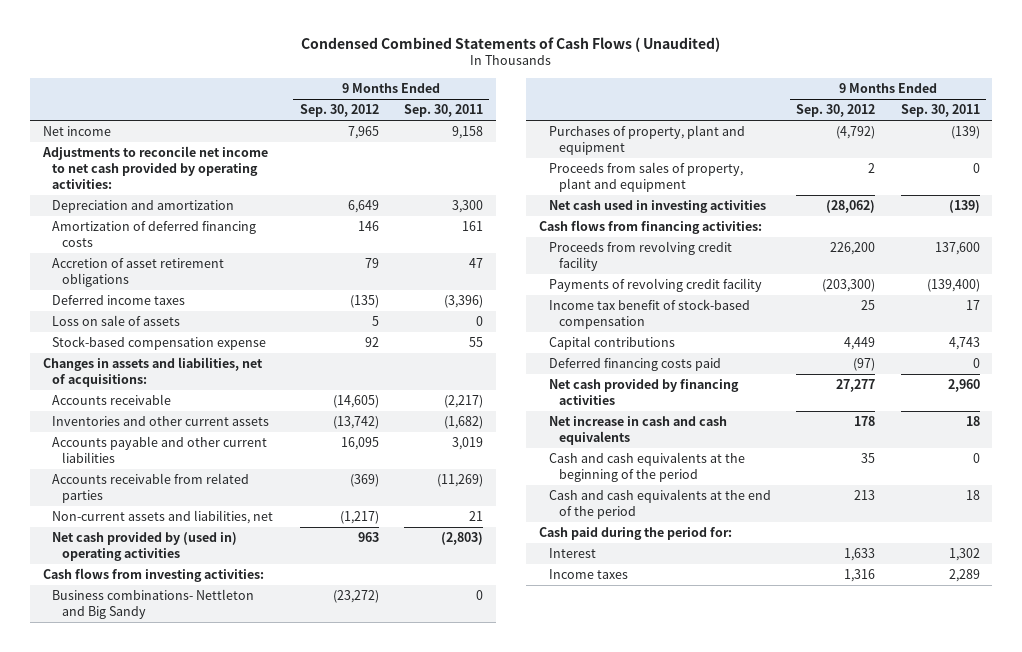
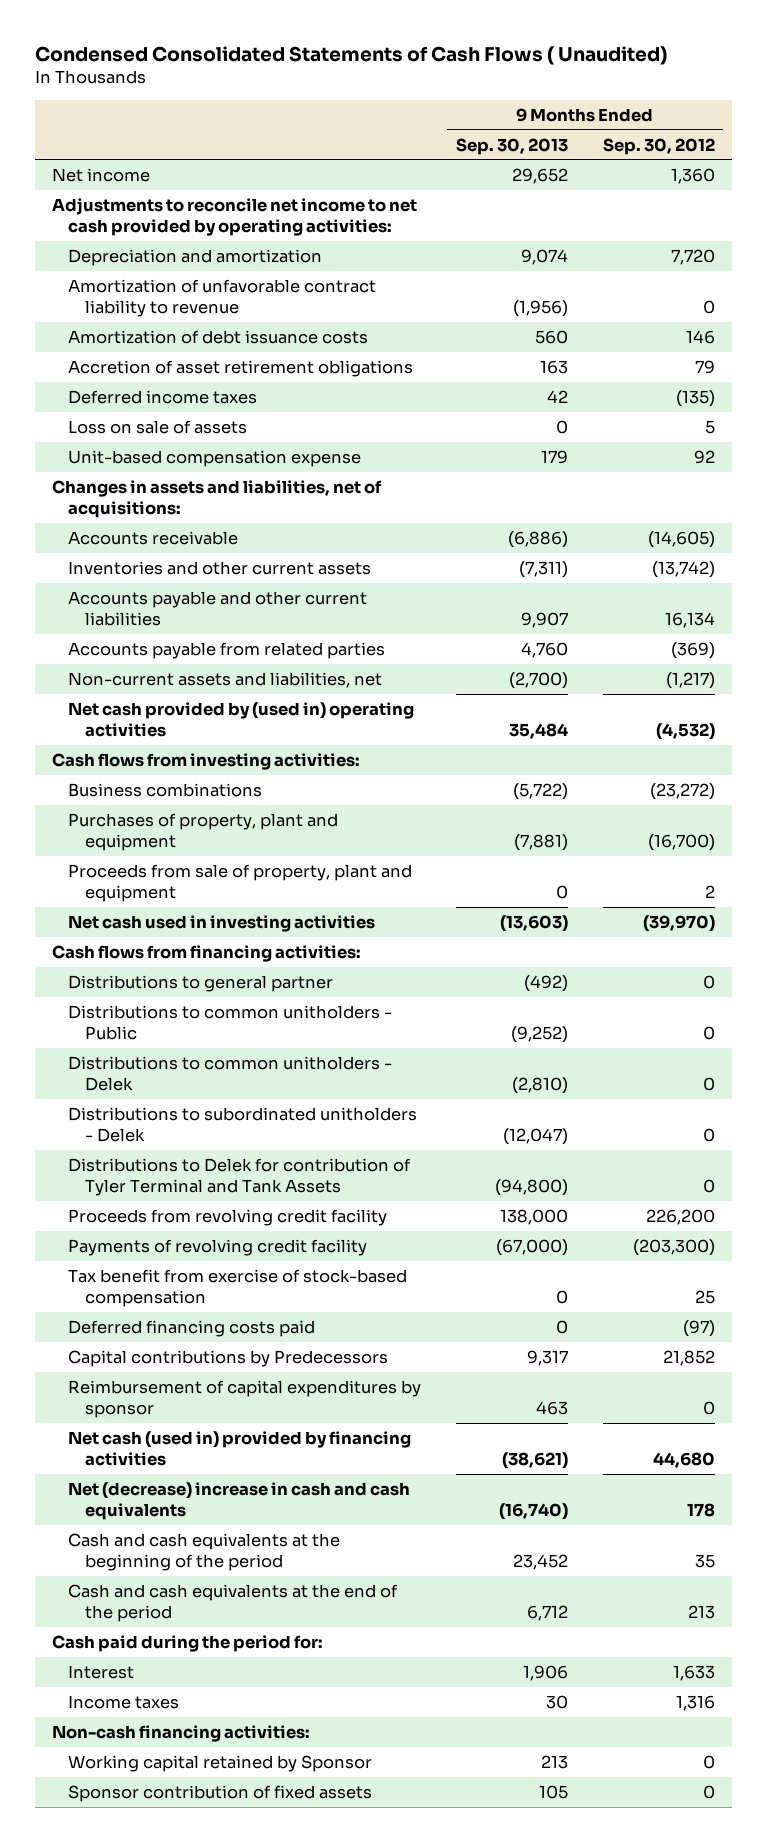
- Condensed Combined Statements of Cash Flows ( Unaudited)
+ Condensed Consolidated Statements of Cash Flows ( Unaudited)
- | 9 Months Ended Sep. 30, 2012 | 9 Months Ended Sep. 30, 2011
+ | 9 Months Ended Sep. 30, 2013 | 9 Months Ended Sep. 30, 2012
- Net income | 7,965 | 9,158
+ Net income | 29,652 | 1,360
- Depreciation and amortization | 6,649 | 3,300
- Amortization of deferred financing costs | 146 | 161
+ Depreciation and amortization | 9,074 | 7,720
+ Amortization of unfavorable contract liability to revenue | (1,956) | 0
+ Amortization of debt issuance costs | 560 | 146
- Stock-based compensation expense | 92 | 55
+ Unit-based compensation expense | 179 | 92
- Accounts payable and other current liabilities | 16,095 | 3,019
- Accounts receivable from related parties | (369) | (11,269)
+ Accounts payable and other current liabilities | 9,907 | 16,134
+ Accounts payable from related parties | 4,760 | (369)
- Net cash provided by (used in) operating activities | 963 | (2,803)
+ Net cash provided by (used in) operating activities | 35,484 | (4,532)
- Business combinations- Nettleton and Big Sandy | (23,272) | 0
- Purchases of property, plant and equipment | (4,792) | (139)
- Proceeds from sales of property, plant and equipment | 2 | 0
- Net cash used in investing activities | (28,062) | (139)
+ Business combinations | (5,722) | (23,272)
+ Purchases of property, plant and equipment | (7,881) | (16,700)
+ Proceeds from sale of property, plant and equipment | 0 | 2
+ Net cash used in investing activities | (13,603) | (39,970)
+ Distributions to general partner | (492) | 0
+ Distributions to common unitholders - Public | (9,252) | 0
+ Distributions to common unitholders - Delek | (2,810) | 0
+ Distributions to subordinated unitholders - Delek | (12,047) | 0
+ Distributions to Delek for contribution of Tyler Terminal and Tank Assets | (94,800) | 0
- Income tax benefit of stock-based compensation | 25 | 17
- Capital contributions | 4,449 | 4,743
+ Tax benefit from exercise of stock-based compensation | 0 | 25
- Net cash provided by financing activities | 27,277 | 2,960
- Net increase in cash and cash equivalents | 178 | 18
+ Capital contributions by Predecessors | 9,317 | 21,852
+ Reimbursement of capital expenditures by sponsor | 463 | 0
+ Net cash (used in) provided by financing activities | (38,621) | 44,680
+ Net (decrease) increase in cash and cash equivalents | (16,740) | 178
+ Non-cash financing activities:
+ Working capital retained by Sponsor | 213 | 0
+ Sponsor contribution of fixed assets | 105 | 0

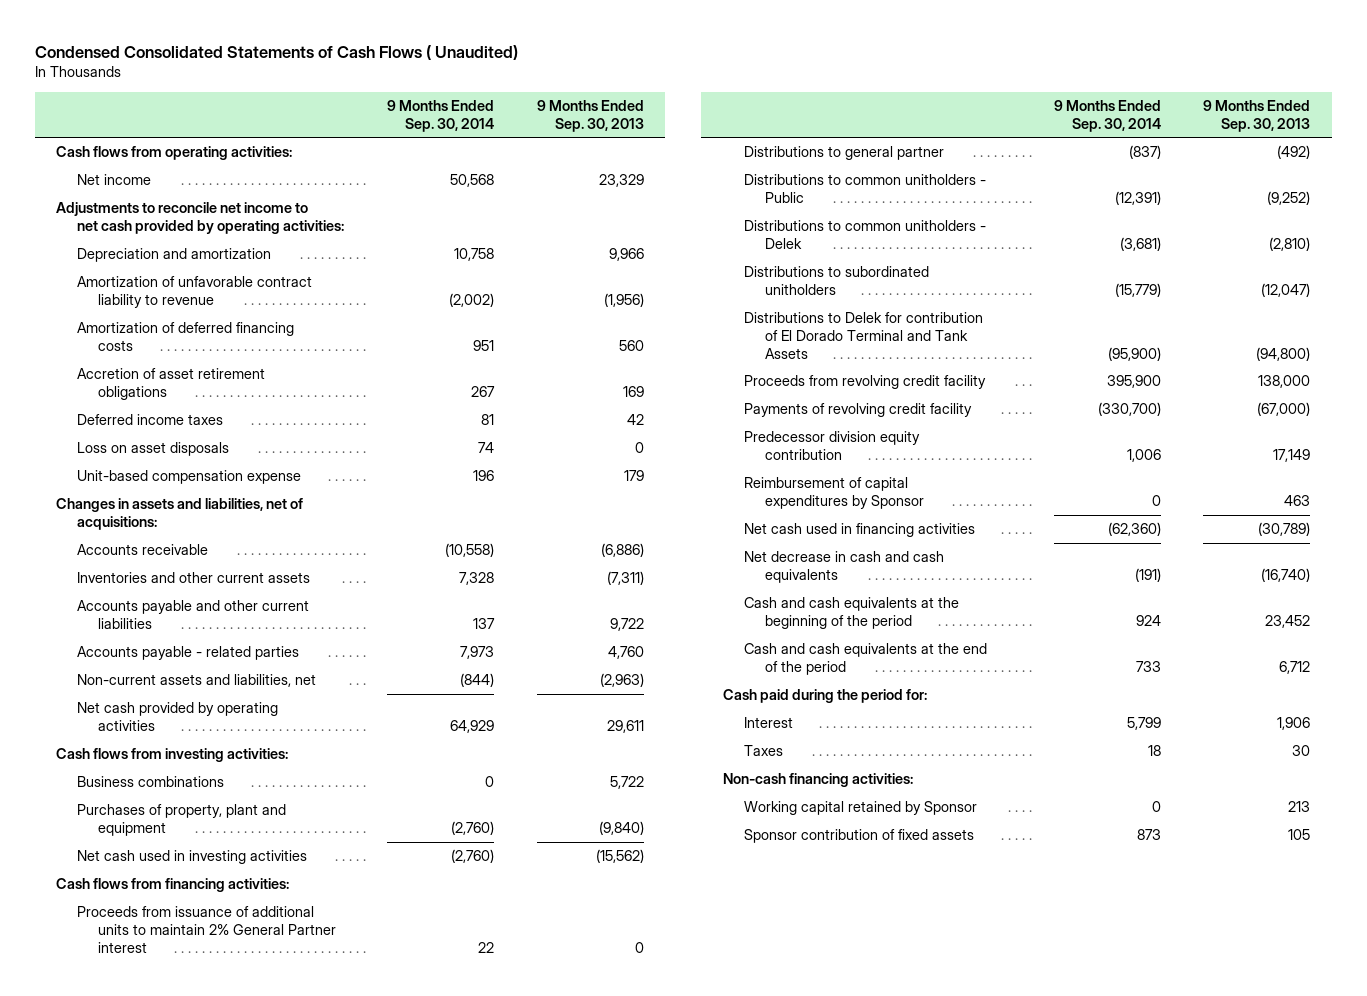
- | 9 Months Ended Sep. 30, 2013 | 9 Months Ended Sep. 30, 2012
+ | 9 Months Ended Sep. 30, 2014 | 9 Months Ended Sep. 30, 2013
- Net income | 29,652 | 1,360
+ Cash flows from operating activities:
+ Net income | 50,568 | 23,329
- Depreciation and amortization | 9,074 | 7,720
+ Depreciation and amortization | 10,758 | 9,966
- Amortization of debt issuance costs | 560 | 146
- Accretion of asset retirement obligations | 163 | 79
+ Amortization of deferred financing costs | 951 | 560
+ Accretion of asset retirement obligations | 267 | 169
- Loss on sale of assets | 0 | 5
+ Loss on asset disposals | 74 | 0
- Accounts payable and other current liabilities | 9,907 | 16,134
- Accounts payable from related parties | 4,760 | (369)
- Non-current assets and liabilities, net | (2,700) | (1,217)
- Net cash provided by (used in) operating activities | 35,484 | (4,532)
+ Accounts payable and other current liabilities | 137 | 9,722
+ Accounts payable - related parties | 7,973 | 4,760
+ Non-current assets and liabilities, net | (844) | (2,963)
+ Net cash provided by operating activities | 64,929 | 29,611
- Business combinations | (5,722) | (23,272)
- Purchases of property, plant and equipment | (7,881) | (16,700)
- Proceeds from sale of property, plant and equipment | 0 | 2
- Net cash used in investing activities | (13,603) | (39,970)
+ Business combinations | 0 | 5,722
+ Purchases of property, plant and equipment | (2,760) | (9,840)
+ Net cash used in investing activities | (2,760) | (15,562)
+ Proceeds from issuance of additional units to maintain 2% General Partner interest | 22 | 0
- Distributions to subordinated unitholders - Delek | (12,047) | 0
- Distributions to Delek for contribution of Tyler Terminal and Tank Assets | (94,800) | 0
+ Distributions to subordinated unitholders | (15,779) | (12,047)
+ Distributions to Delek for contribution of El Dorado Terminal and Tank Assets | (95,900) | (94,800)
- Tax benefit from exercise of stock-based compensation | 0 | 25
- Deferred financing costs paid | 0 | (97)
- Capital contributions by Predecessors | 9,317 | 21,852
- Reimbursement of capital expenditures by sponsor | 463 | 0
- Net cash (used in) provided by financing activities | (38,621) | 44,680
- Net (decrease) increase in cash and cash equivalents | (16,740) | 178
+ Predecessor division equity contribution | 1,006 | 17,149
+ Reimbursement of capital expenditures by Sponsor | 0 | 463
+ Net cash used in financing activities | (62,360) | (30,789)
+ Net decrease in cash and cash equivalents | (191) | (16,740)
- Income taxes | 30 | 1,316
+ Taxes | 18 | 30

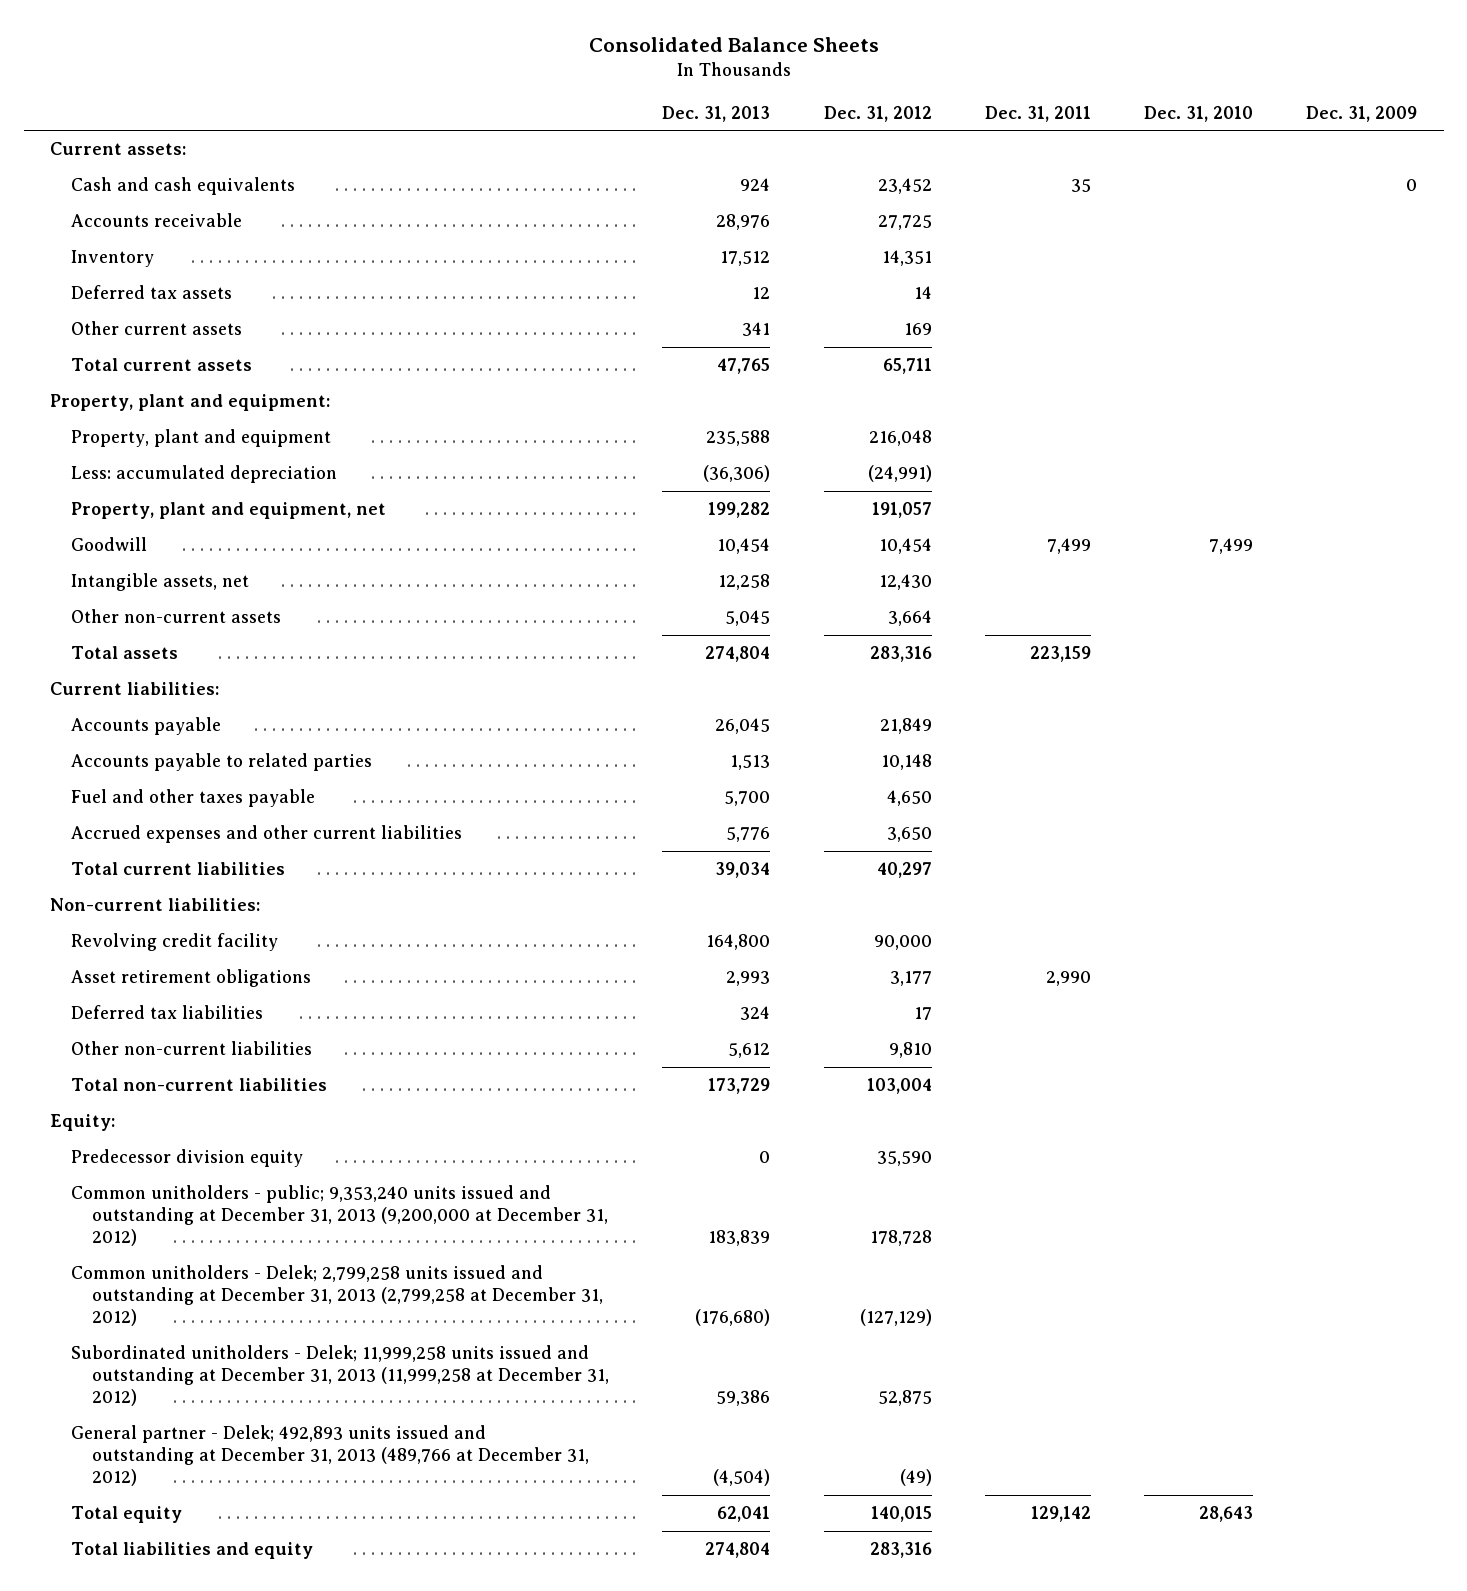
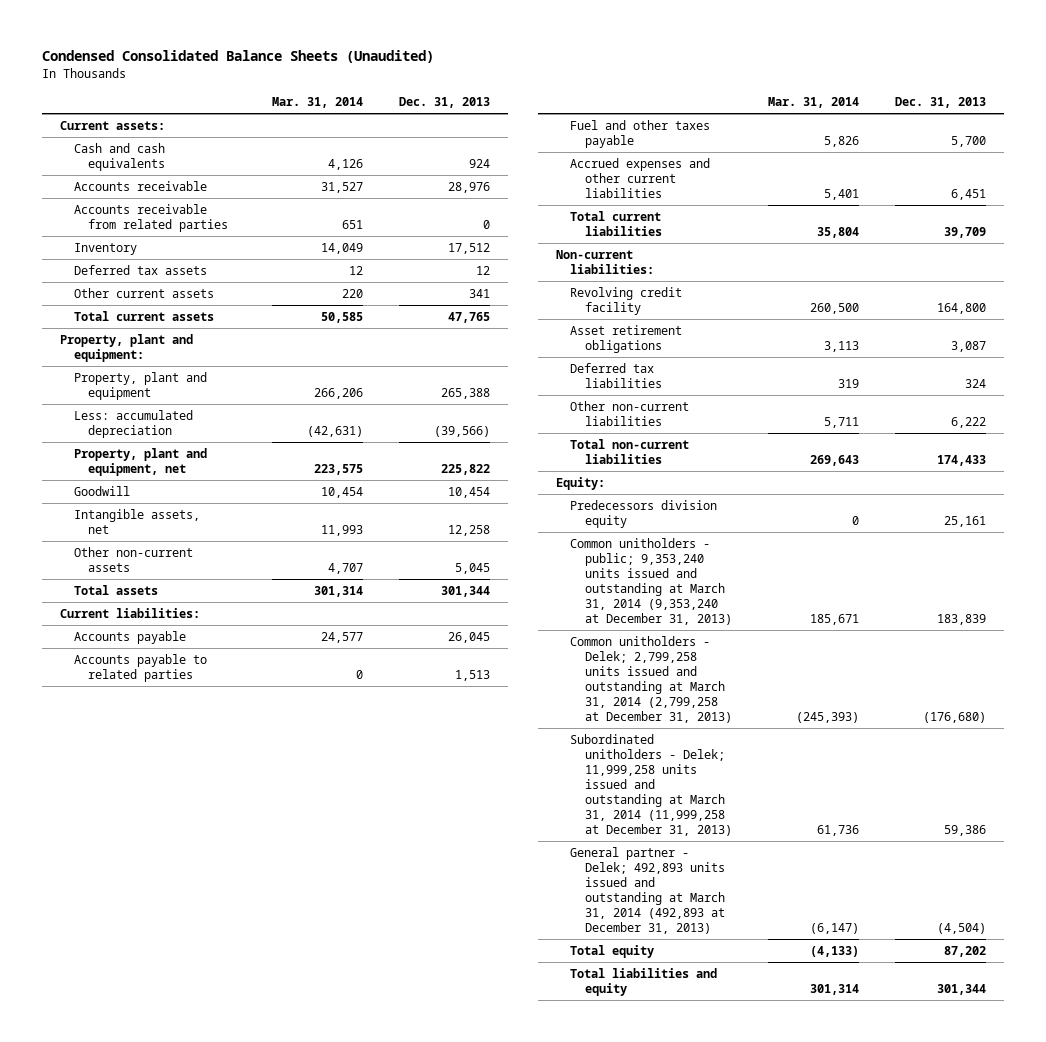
- Consolidated Balance Sheets
+ Condensed Consolidated Balance Sheets (Unaudited)
- | Dec. 31, 2013 | Dec. 31, 2012 | Dec. 31, 2011 | Dec. 31, 2010 | Dec. 31, 2009
+ | Mar. 31, 2014 | Dec. 31, 2013
+ Accounts receivable from related parties | 651 | 0
- Property, plant and equipment | 235,588 | 216,048 | | |
- Less: accumulated depreciation | (36,306) | (24,991) | | |
- Property, plant and equipment, net | 199,282 | 191,057 | | |
+ Property, plant and equipment | 266,206 | 265,388
+ Less: accumulated depreciation | (42,631) | (39,566)
+ Property, plant and equipment, net | 223,575 | 225,822
- Total assets | 274,804 | 283,316 | 223,159 | |
+ Total assets | 301,314 | 301,344
- Accrued expenses and other current liabilities | 5,776 | 3,650 | | |
- Total current liabilities | 39,034 | 40,297 | | |
+ Accrued expenses and other current liabilities | 5,401 | 6,451
+ Total current liabilities | 35,804 | 39,709
- Asset retirement obligations | 2,993 | 3,177 | 2,990 | |
+ Asset retirement obligations | 3,113 | 3,087
- Other non-current liabilities | 5,612 | 9,810 | | |
- Total non-current liabilities | 173,729 | 103,004 | | |
+ Other non-current liabilities | 5,711 | 6,222
+ Total non-current liabilities | 269,643 | 174,433
- Predecessor division equity | 0 | 35,590 | | |
- Common unitholders - public; 9,353,240 units issued and outstanding at December 31, 2013 (9,200,000 at December 31, 2012) | 183,839 | 178,728 | | |
- Common unitholders - Delek; 2,799,258 units issued and outstanding at December 31, 2013 (2,799,258 at December 31, 2012) | (176,680) | (127,129) | | |
- Subordinated unitholders - Delek; 11,999,258 units issued and outstanding at December 31, 2013 (11,999,258 at December 31, 2012) | 59,386 | 52,875 | | |
- General partner - Delek; 492,893 units issued and outstanding at December 31, 2013 (489,766 at December 31, 2012) | (4,504) | (49) | | |
- Total equity | 62,041 | 140,015 | 129,142 | 28,643 |
- Total liabilities and equity | 274,804 | 283,316 | | |
+ Predecessors division equity | 0 | 25,161
+ Common unitholders - public; 9,353,240 units issued and outstanding at March 31, 2014 (9,353,240 at December 31, 2013) | 185,671 | 183,839
+ Common unitholders - Delek; 2,799,258 units issued and outstanding at March 31, 2014 (2,799,258 at December 31, 2013) | (245,393) | (176,680)
+ Subordinated unitholders - Delek; 11,999,258 units issued and outstanding at March 31, 2014 (11,999,258 at December 31, 2013) | 61,736 | 59,386
+ General partner - Delek; 492,893 units issued and outstanding at March 31, 2014 (492,893 at December 31, 2013) | (6,147) | (4,504)
+ Total equity | (4,133) | 87,202
+ Total liabilities and equity | 301,314 | 301,344

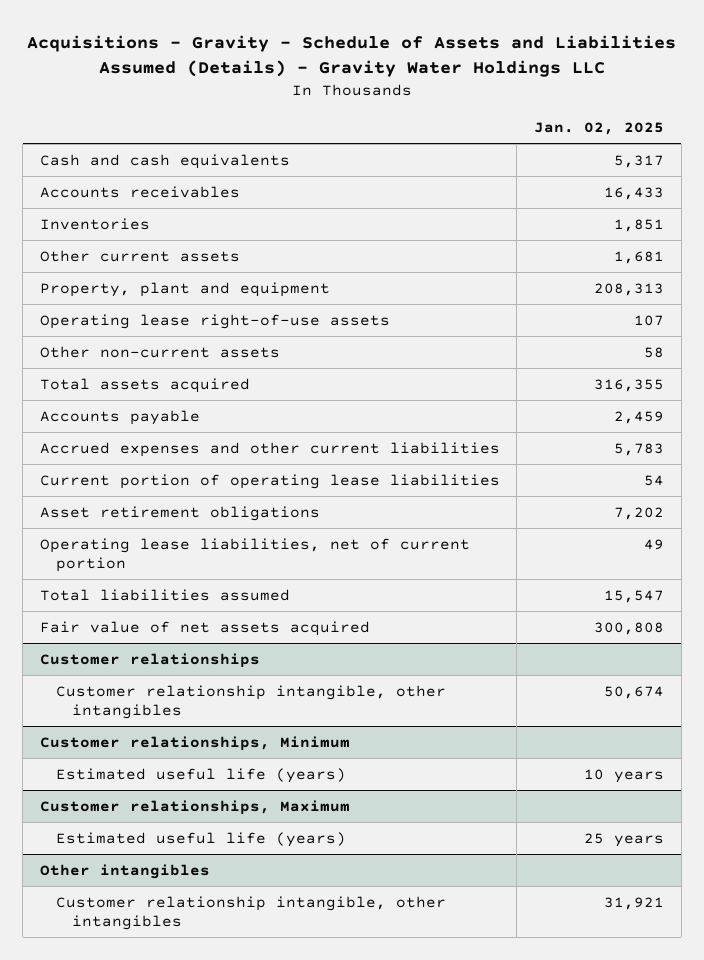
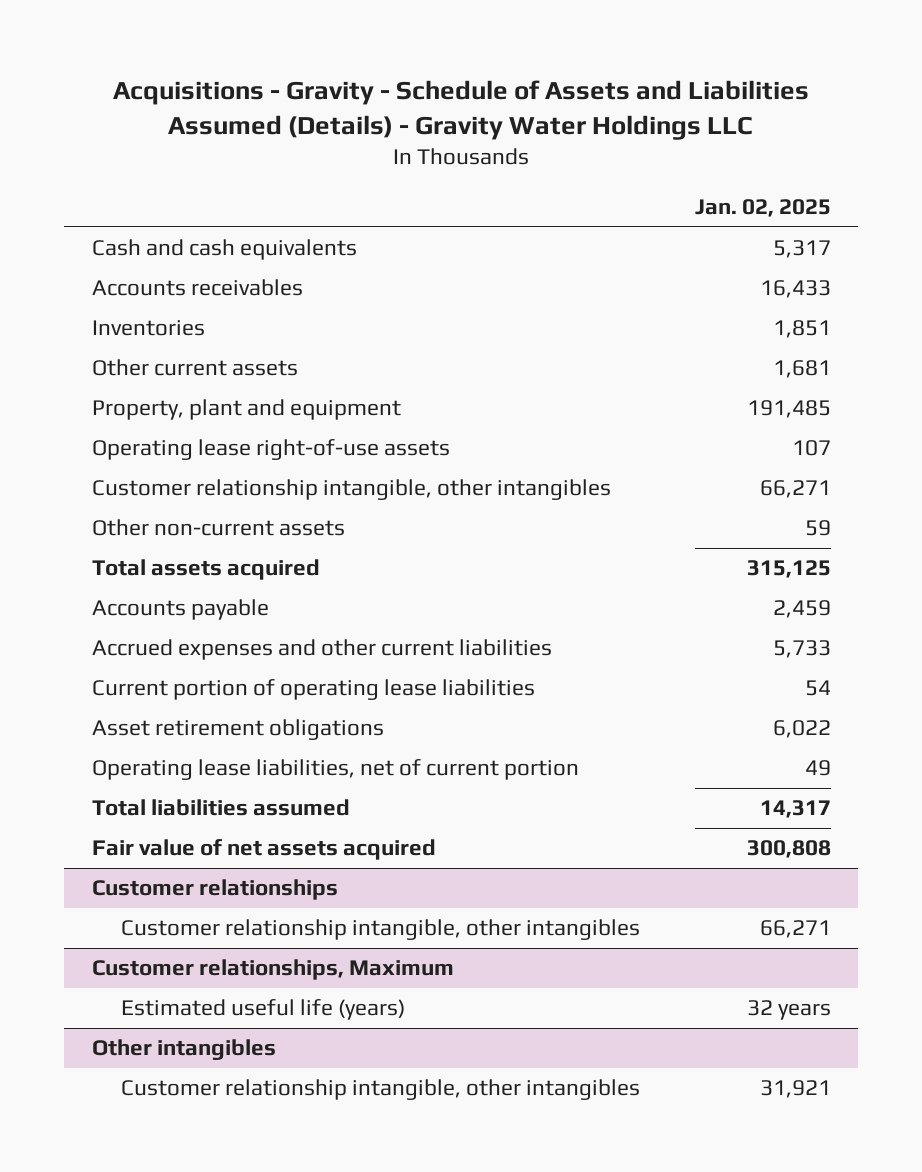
- Property, plant and equipment | 208,313
+ Property, plant and equipment | 191,485
- Other non-current assets | 58
- Total assets acquired | 316,355
+ Customer relationship intangible, other intangibles | 66,271
+ Other non-current assets | 59
+ Total assets acquired | 315,125
- Accrued expenses and other current liabilities | 5,783
+ Accrued expenses and other current liabilities | 5,733
- Asset retirement obligations | 7,202
+ Asset retirement obligations | 6,022
- Total liabilities assumed | 15,547
+ Total liabilities assumed | 14,317
@ Customer relationships
- Customer relationship intangible, other intangibles | 50,674
- Customer relationships, Minimum
- Estimated useful life (years) | 10 years
@ Customer relationships
+ Customer relationship intangible, other intangibles | 66,271
@ Customer relationships, Maximum
- Estimated useful life (years) | 25 years
+ Estimated useful life (years) | 32 years

